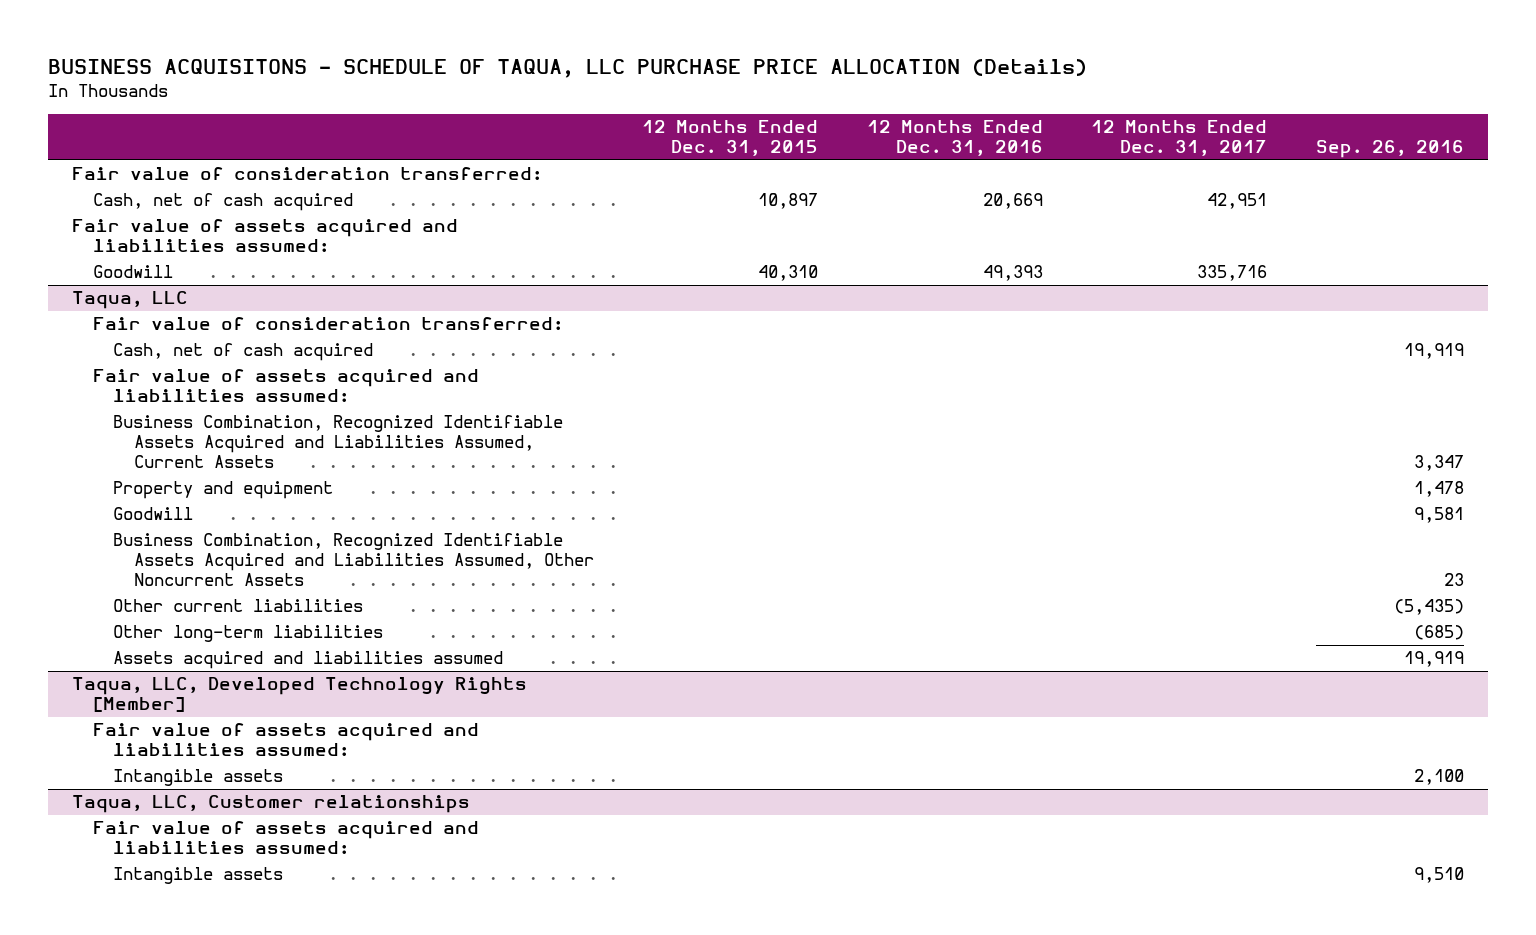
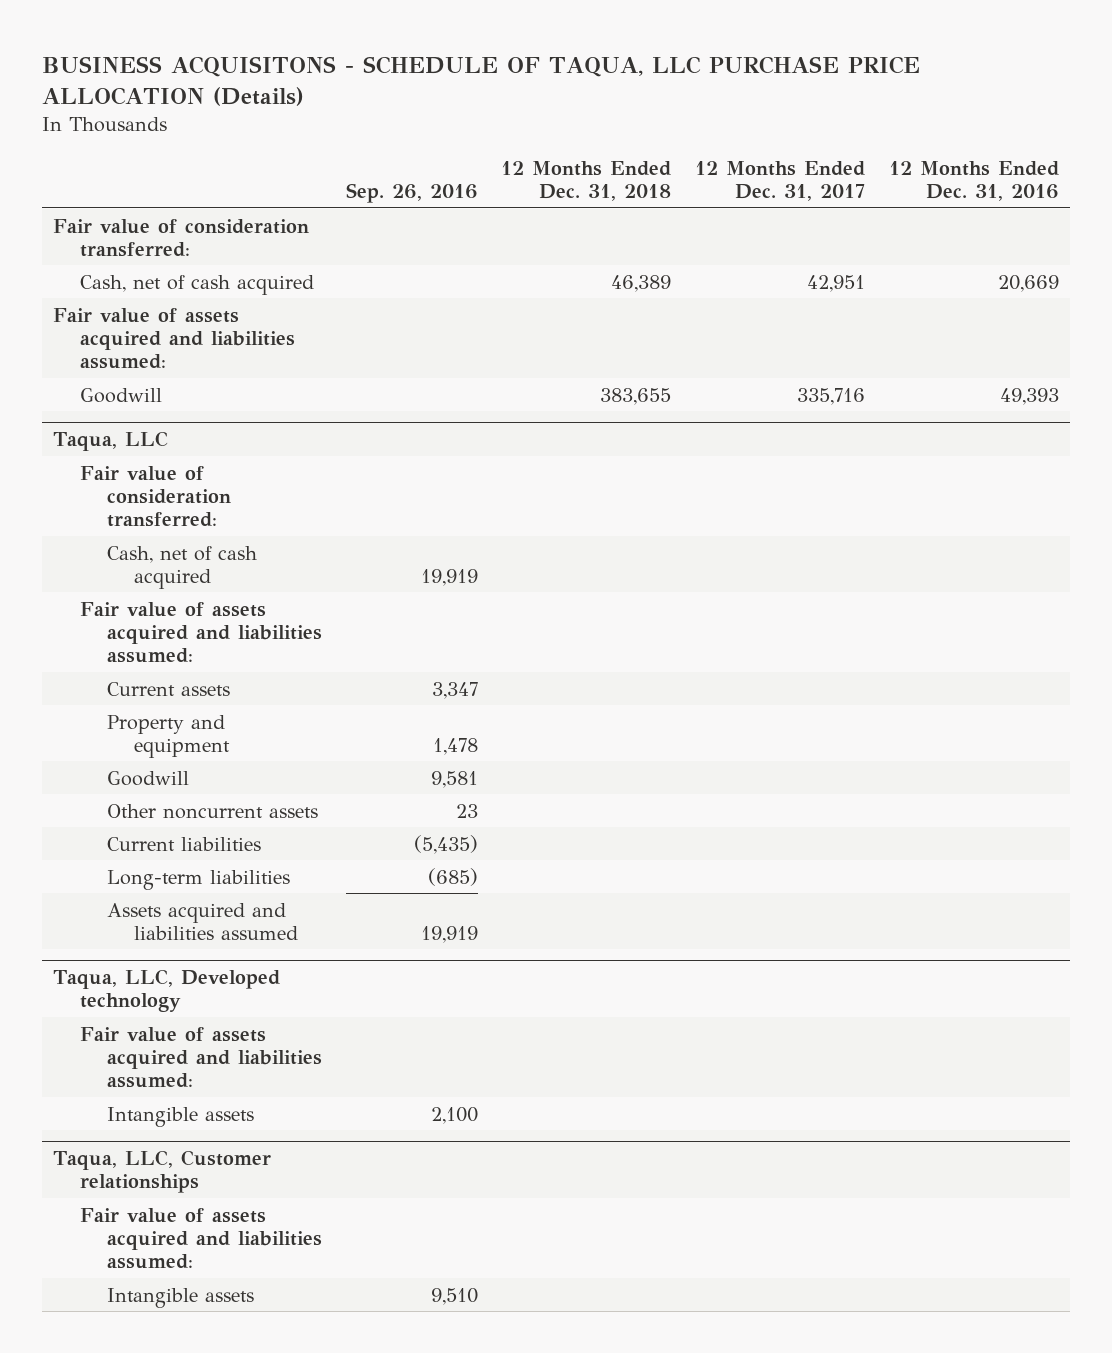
- | 12 Months Ended Dec. 31, 2015 | 12 Months Ended Dec. 31, 2016 | 12 Months Ended Dec. 31, 2017 | Sep. 26, 2016
+ | Sep. 26, 2016 | 12 Months Ended Dec. 31, 2018 | 12 Months Ended Dec. 31, 2017 | 12 Months Ended Dec. 31, 2016
@ Taqua, LLC
- Business Combination, Recognized Identifiable Assets Acquired and Liabilities Assumed, Current Assets | | | | 3,347
+ Current assets | 3,347 | | |
- Business Combination, Recognized Identifiable Assets Acquired and Liabilities Assumed, Other Noncurrent Assets | | | | 23
- Other current liabilities | | | | (5,435)
- Other long-term liabilities | | | | (685)
+ Other noncurrent assets | 23 | | |
+ Current liabilities | (5,435) | | |
+ Long-term liabilities | (685) | | |
- Taqua, LLC, Developed Technology Rights [Member]
+ Taqua, LLC, Developed technology

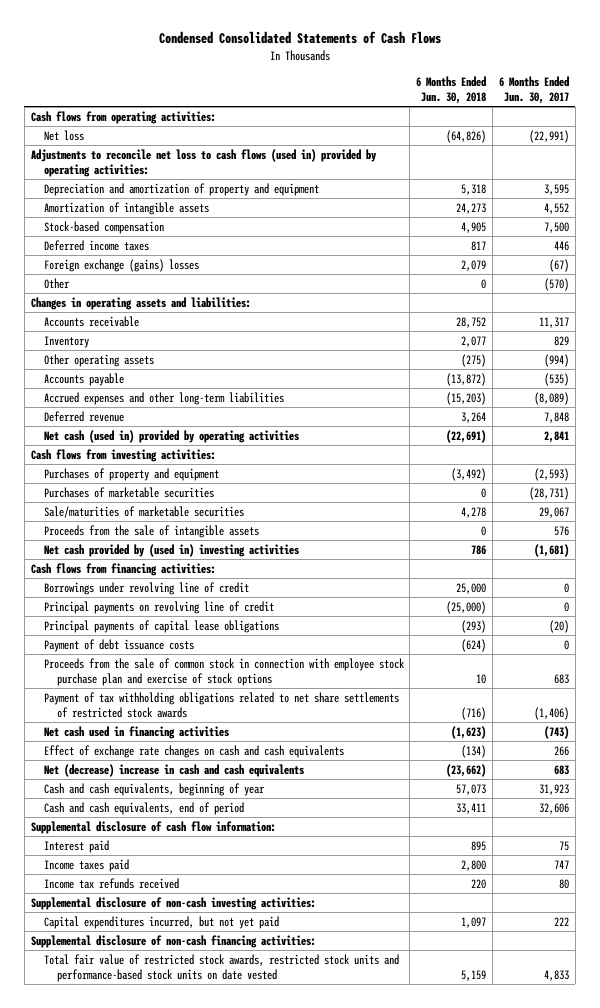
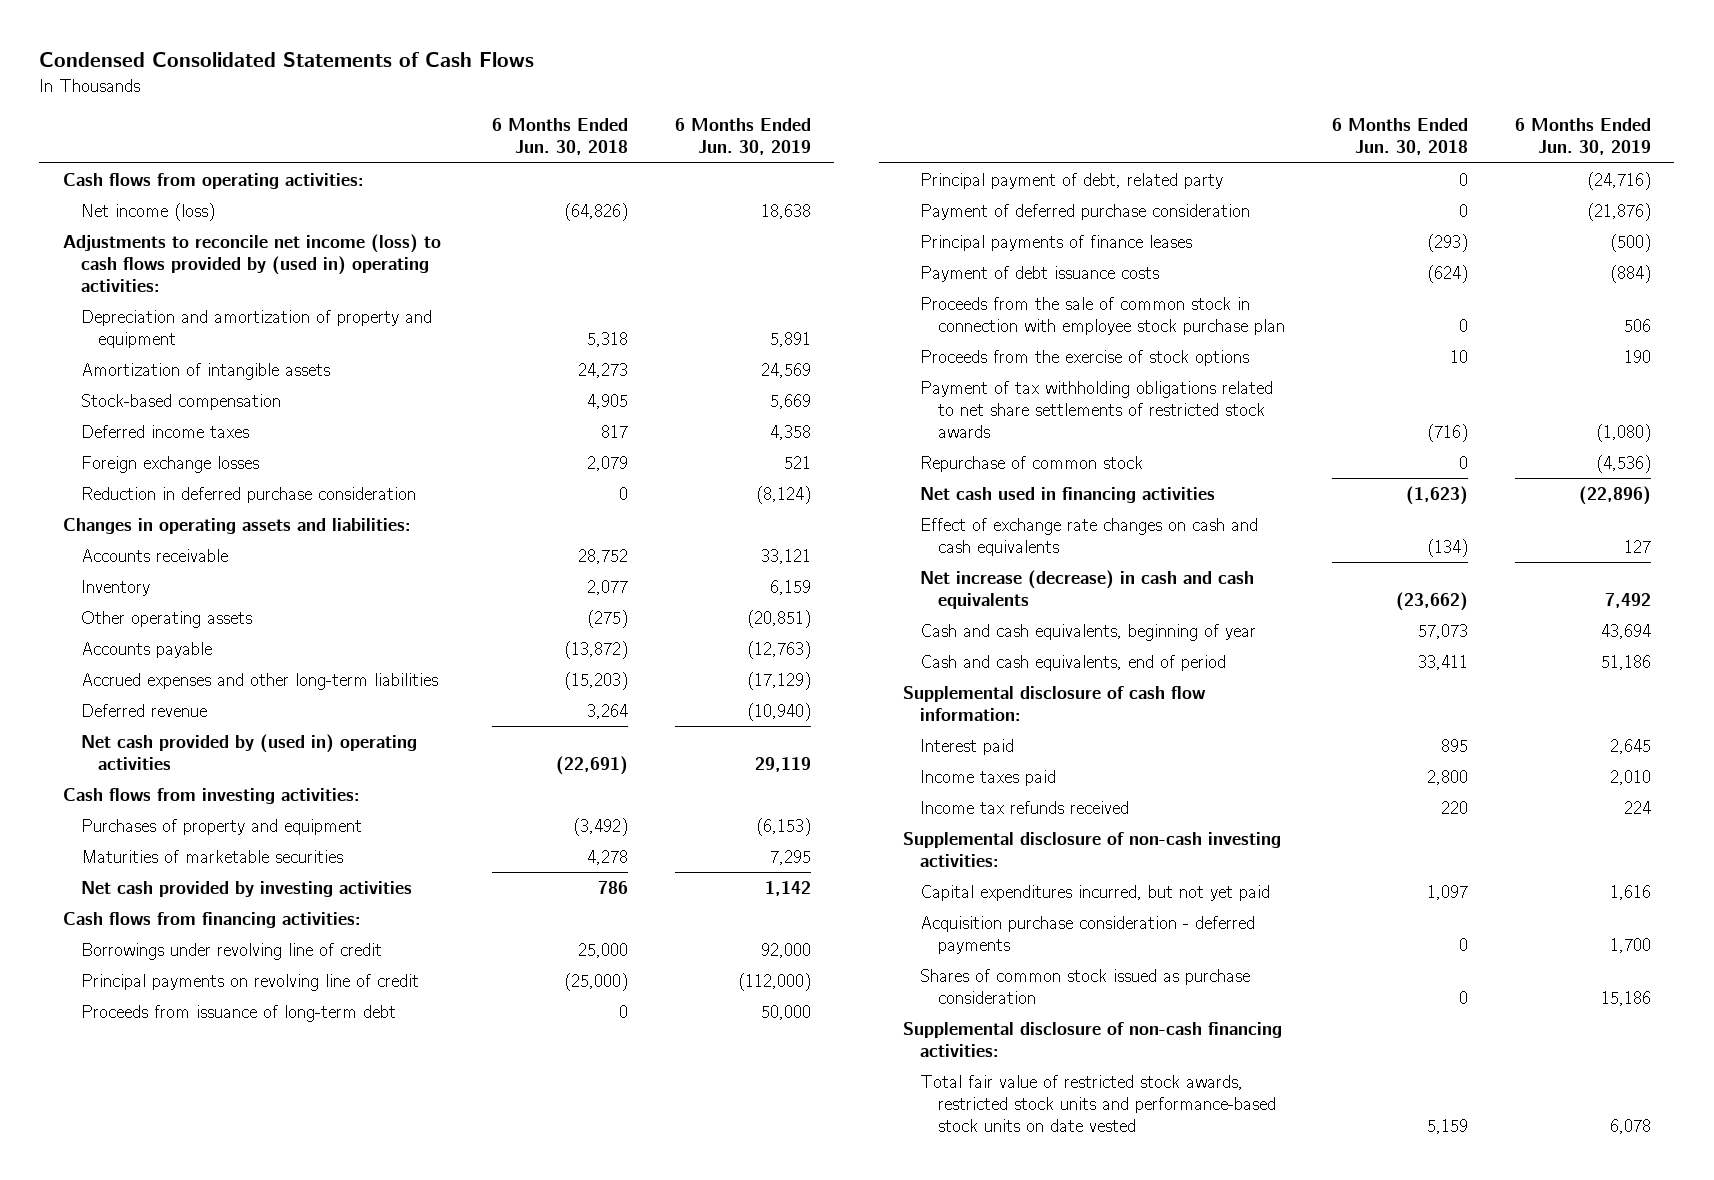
- | 6 Months Ended Jun. 30, 2018 | 6 Months Ended Jun. 30, 2017
+ | 6 Months Ended Jun. 30, 2018 | 6 Months Ended Jun. 30, 2019
- Net loss | (64,826) | (22,991)
- Adjustments to reconcile net loss to cash flows (used in) provided by operating activities:
+ Net income (loss) | (64,826) | 18,638
+ Adjustments to reconcile net income (loss) to cash flows provided by (used in) operating activities:
- Foreign exchange (gains) losses | 2,079 | (67)
- Other | 0 | (570)
+ Foreign exchange losses | 2,079 | 521
+ Reduction in deferred purchase consideration | 0 | (8,124)
- Net cash (used in) provided by operating activities | (22,691) | 2,841
+ Net cash provided by (used in) operating activities | (22,691) | 29,119
- Purchases of marketable securities | 0 | (28,731)
- Sale/maturities of marketable securities | 4,278 | 29,067
- Proceeds from the sale of intangible assets | 0 | 576
- Net cash provided by (used in) investing activities | 786 | (1,681)
+ Maturities of marketable securities | 4,278 | 7,295
+ Net cash provided by investing activities | 786 | 1,142
- Principal payments of capital lease obligations | (293) | (20)
+ Proceeds from issuance of long-term debt | 0 | 50,000
+ Principal payment of debt, related party | 0 | (24,716)
+ Payment of deferred purchase consideration | 0 | (21,876)
+ Principal payments of finance leases | (293) | (500)
- Proceeds from the sale of common stock in connection with employee stock purchase plan and exercise of stock options | 10 | 683
+ Proceeds from the sale of common stock in connection with employee stock purchase plan | 0 | 506
+ Proceeds from the exercise of stock options | 10 | 190
+ Repurchase of common stock | 0 | (4,536)
- Net (decrease) increase in cash and cash equivalents | (23,662) | 683
+ Net increase (decrease) in cash and cash equivalents | (23,662) | 7,492
+ Acquisition purchase consideration - deferred payments | 0 | 1,700
+ Shares of common stock issued as purchase consideration | 0 | 15,186

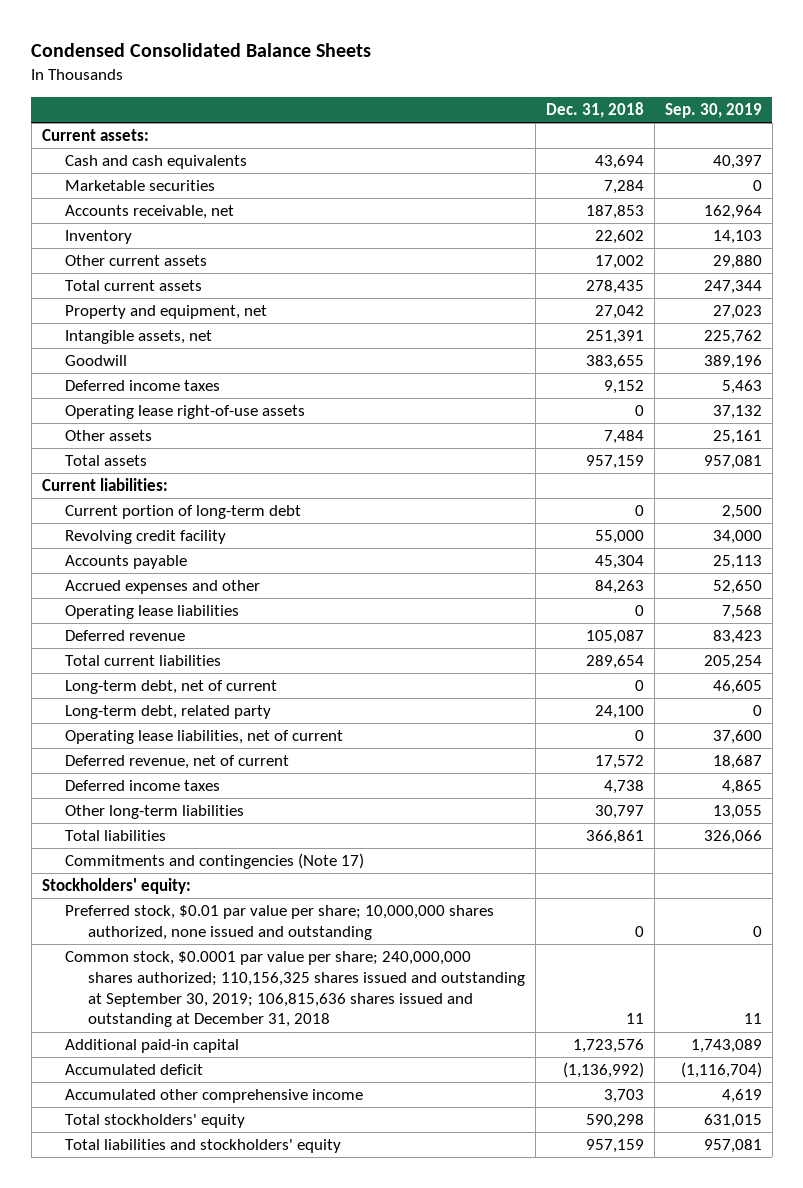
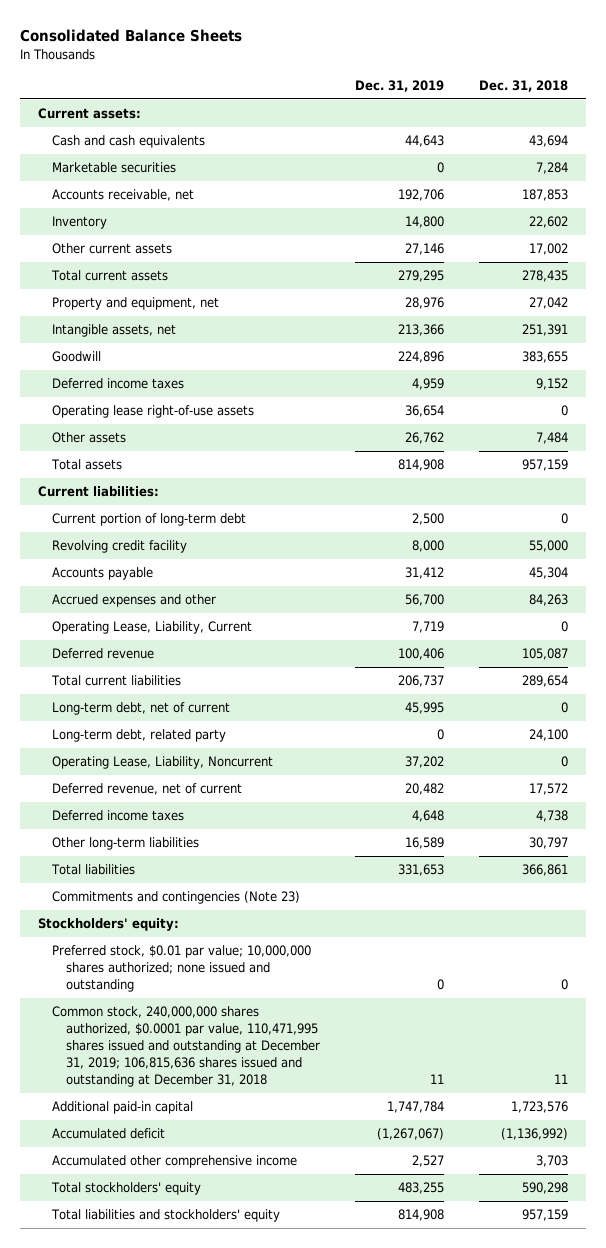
- Condensed Consolidated Balance Sheets
+ Consolidated Balance Sheets
- | Dec. 31, 2018 | Sep. 30, 2019
+ | Dec. 31, 2019 | Dec. 31, 2018
- Operating lease liabilities | 0 | 7,568
+ Operating Lease, Liability, Current | 7,719 | 0
- Operating lease liabilities, net of current | 0 | 37,600
+ Operating Lease, Liability, Noncurrent | 37,202 | 0
- Commitments and contingencies (Note 17)
+ Commitments and contingencies (Note 23)
- Preferred stock, $0.01 par value per share; 10,000,000 shares authorized, none issued and outstanding | 0 | 0
- Common stock, $0.0001 par value per share; 240,000,000 shares authorized; 110,156,325 shares issued and outstanding at September 30, 2019; 106,815,636 shares issued and outstanding at December 31, 2018 | 11 | 11
+ Preferred stock, $0.01 par value; 10,000,000 shares authorized; none issued and outstanding | 0 | 0
+ Common stock, 240,000,000 shares authorized, $0.0001 par value, 110,471,995 shares issued and outstanding at December 31, 2019; 106,815,636 shares issued and outstanding at December 31, 2018 | 11 | 11

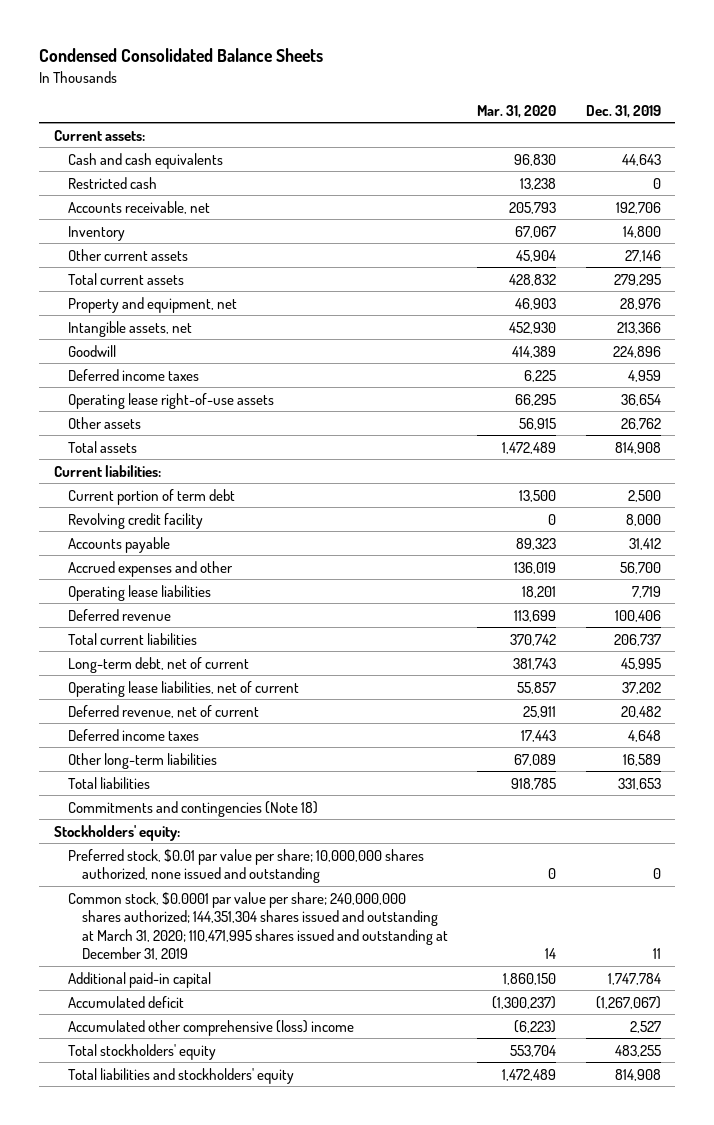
- Consolidated Balance Sheets
+ Condensed Consolidated Balance Sheets
- | Dec. 31, 2019 | Dec. 31, 2018
+ | Mar. 31, 2020 | Dec. 31, 2019
- Marketable securities | 0 | 7,284
+ Restricted cash | 13,238 | 0
- Current portion of long-term debt | 2,500 | 0
+ Current portion of term debt | 13,500 | 2,500
- Operating Lease, Liability, Current | 7,719 | 0
+ Operating lease liabilities | 18,201 | 7,719
- Long-term debt, related party | 0 | 24,100
- Operating Lease, Liability, Noncurrent | 37,202 | 0
+ Operating lease liabilities, net of current | 55,857 | 37,202
- Commitments and contingencies (Note 23)
+ Commitments and contingencies (Note 18)
- Preferred stock, $0.01 par value; 10,000,000 shares authorized; none issued and outstanding | 0 | 0
- Common stock, 240,000,000 shares authorized, $0.0001 par value, 110,471,995 shares issued and outstanding at December 31, 2019; 106,815,636 shares issued and outstanding at December 31, 2018 | 11 | 11
+ Preferred stock, $0.01 par value per share; 10,000,000 shares authorized, none issued and outstanding | 0 | 0
+ Common stock, $0.0001 par value per share; 240,000,000 shares authorized; 144,351,304 shares issued and outstanding at March 31, 2020; 110,471,995 shares issued and outstanding at December 31, 2019 | 14 | 11
- Accumulated other comprehensive income | 2,527 | 3,703
+ Accumulated other comprehensive (loss) income | (6,223) | 2,527

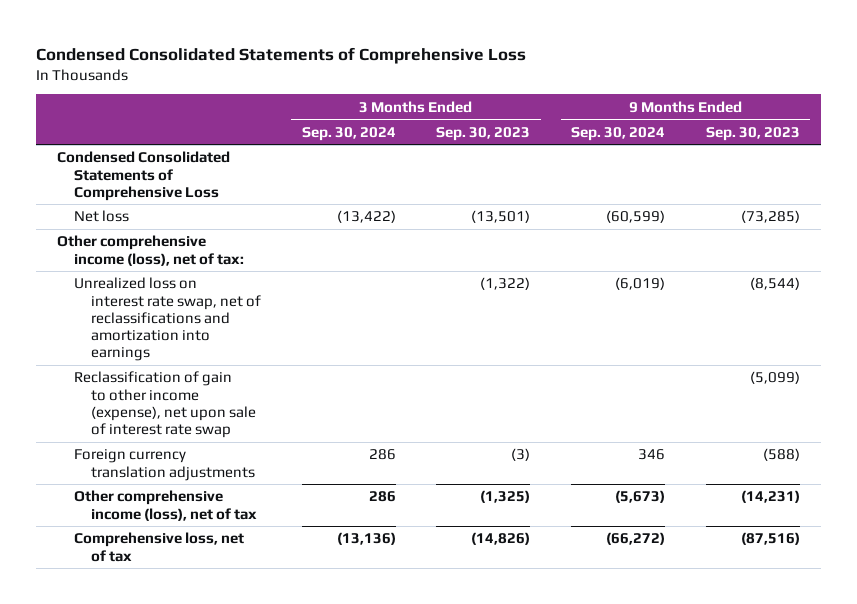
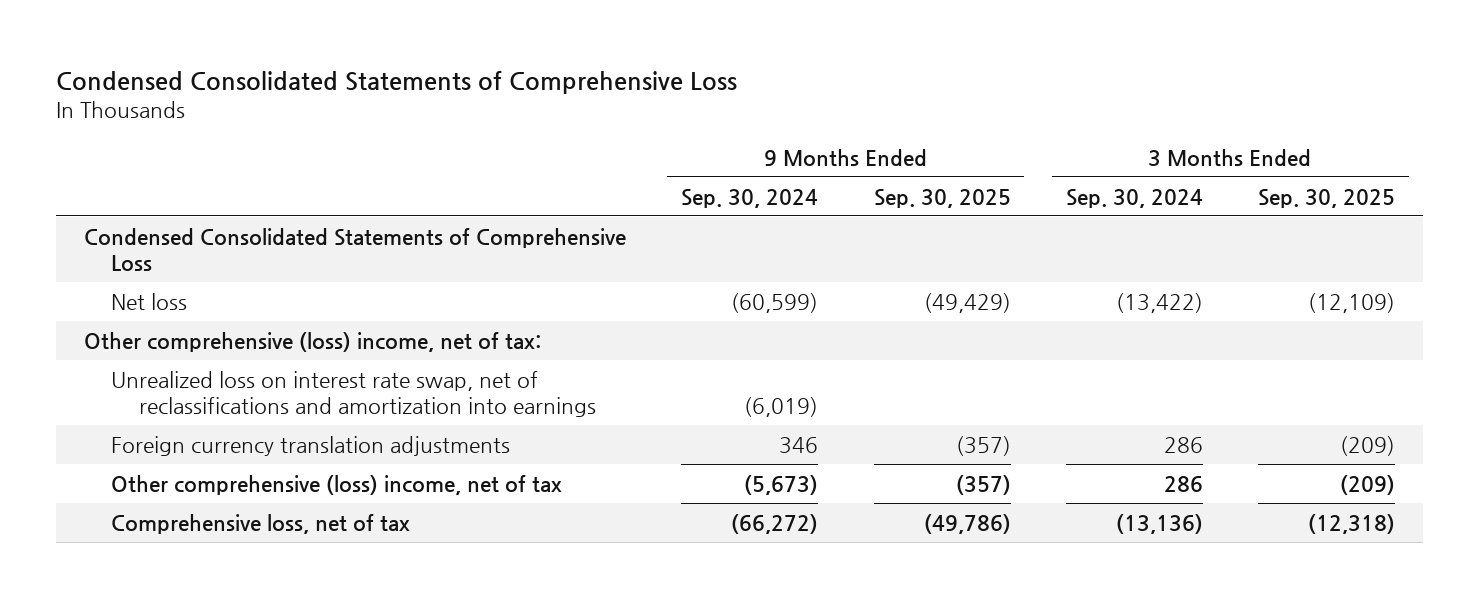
- | 3 Months Ended Sep. 30, 2024 | 3 Months Ended Sep. 30, 2023 | 9 Months Ended Sep. 30, 2024 | 9 Months Ended Sep. 30, 2023
+ | 9 Months Ended Sep. 30, 2024 | 9 Months Ended Sep. 30, 2025 | 3 Months Ended Sep. 30, 2024 | 3 Months Ended Sep. 30, 2025
- Other comprehensive income (loss), net of tax:
+ Other comprehensive (loss) income, net of tax:
- Reclassification of gain to other income (expense), net upon sale of interest rate swap | | | | (5,099)
- Other comprehensive income (loss), net of tax | 286 | (1,325) | (5,673) | (14,231)
+ Other comprehensive (loss) income, net of tax | (5,673) | (357) | 286 | (209)

